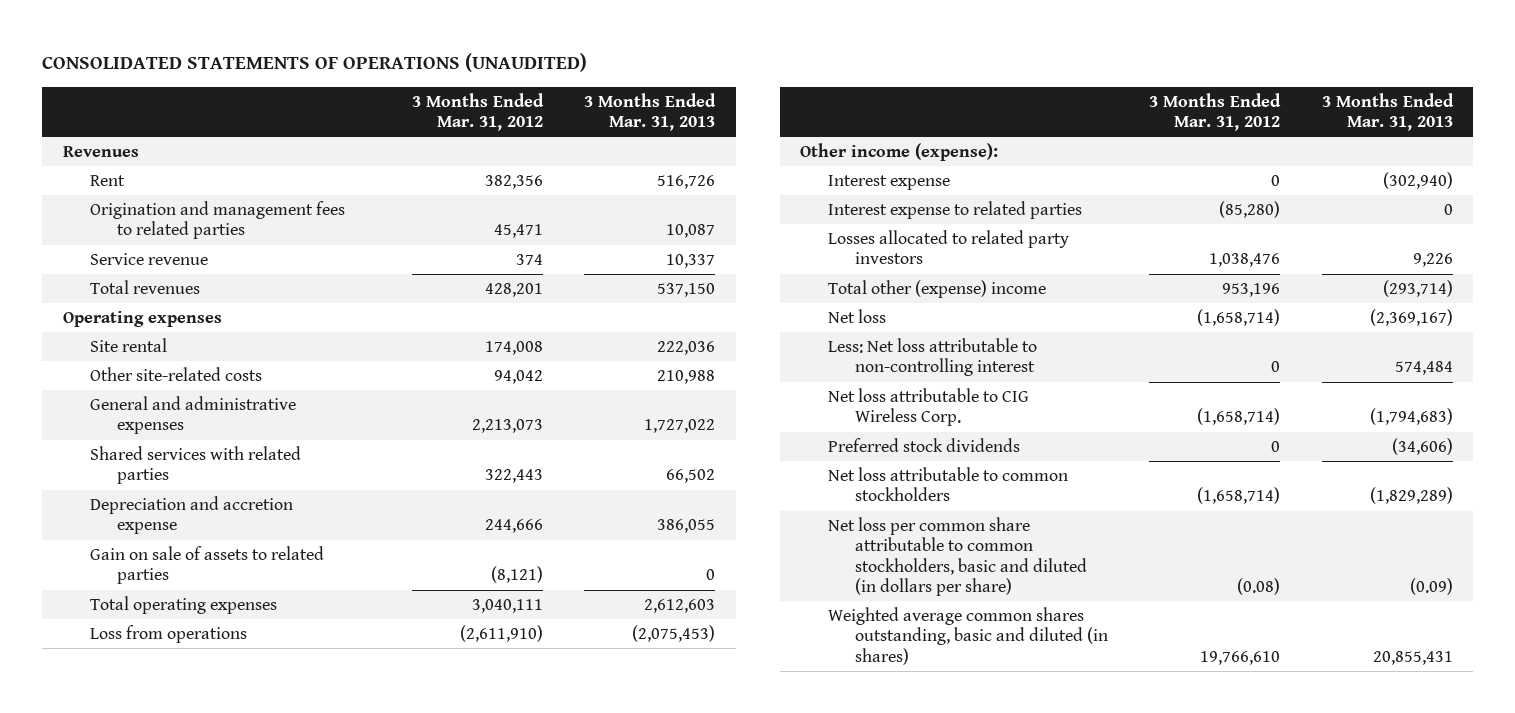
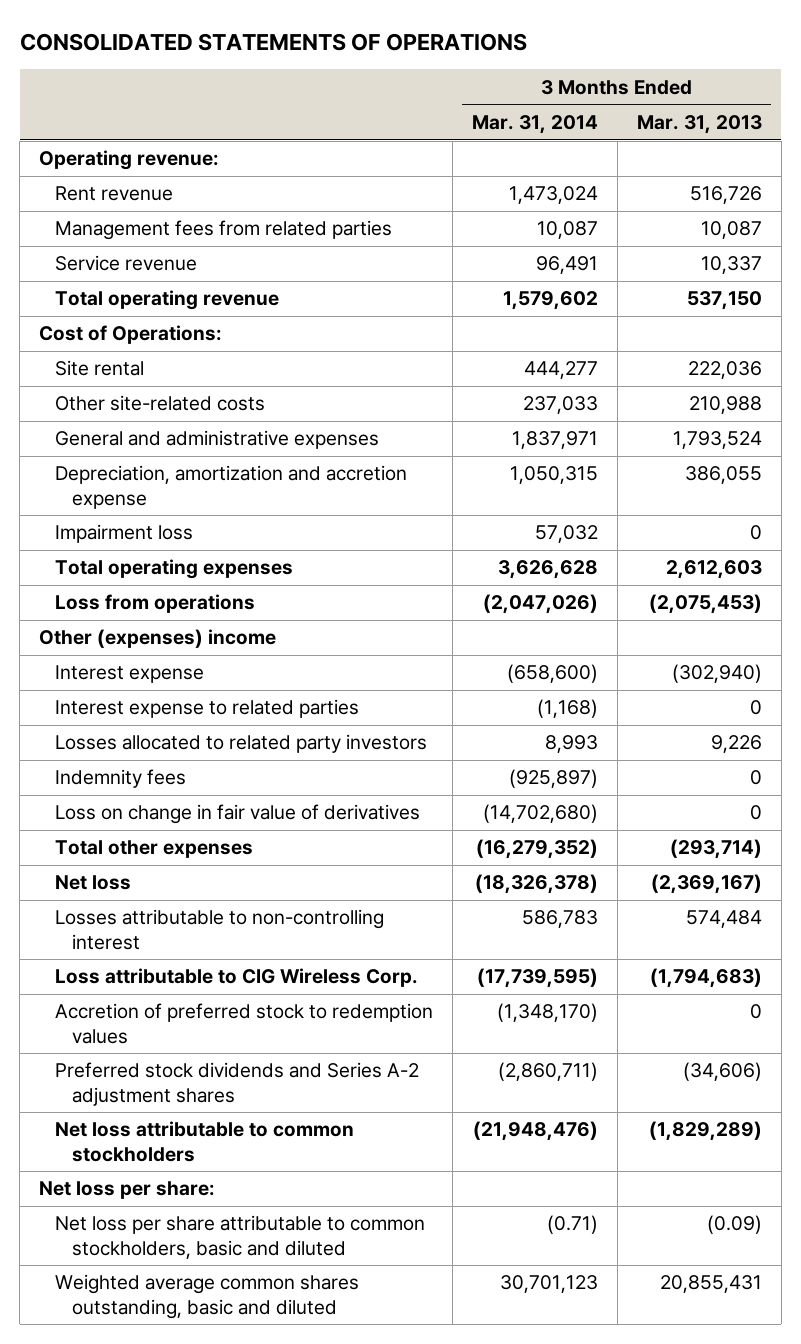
- CONSOLIDATED STATEMENTS OF OPERATIONS (UNAUDITED)
+ CONSOLIDATED STATEMENTS OF OPERATIONS
- | 3 Months Ended Mar. 31, 2012 | 3 Months Ended Mar. 31, 2013
+ | 3 Months Ended Mar. 31, 2014 | 3 Months Ended Mar. 31, 2013
- Revenues
- Rent | 382,356 | 516,726
- Origination and management fees to related parties | 45,471 | 10,087
+ Operating revenue:
+ Rent revenue | 1,473,024 | 516,726
+ Management fees from related parties | 10,087 | 10,087
- Total revenues | 428,201 | 537,150
- Operating expenses
+ Total operating revenue | 1,579,602 | 537,150
+ Cost of Operations:
- General and administrative expenses | 2,213,073 | 1,727,022
- Shared services with related parties | 322,443 | 66,502
- Depreciation and accretion expense | 244,666 | 386,055
- Gain on sale of assets to related parties | (8,121) | 0
+ General and administrative expenses | 1,837,971 | 1,793,524
+ Depreciation, amortization and accretion expense | 1,050,315 | 386,055
+ Impairment loss | 57,032 | 0
- Other income (expense):
+ Other (expenses) income
- Total other (expense) income | 953,196 | (293,714)
+ Indemnity fees | (925,897) | 0
+ Loss on change in fair value of derivatives | (14,702,680) | 0
+ Total other expenses | (16,279,352) | (293,714)
- Less: Net loss attributable to non-controlling interest | 0 | 574,484
- Net loss attributable to CIG Wireless Corp. | (1,658,714) | (1,794,683)
- Preferred stock dividends | 0 | (34,606)
+ Losses attributable to non-controlling interest | 586,783 | 574,484
+ Loss attributable to CIG Wireless Corp. | (17,739,595) | (1,794,683)
+ Accretion of preferred stock to redemption values | (1,348,170) | 0
+ Preferred stock dividends and Series A-2 adjustment shares | (2,860,711) | (34,606)
- Net loss per common share attributable to common stockholders, basic and diluted (in dollars per share) | (0.08) | (0.09)
- Weighted average common shares outstanding, basic and diluted (in shares) | 19,766,610 | 20,855,431
+ Net loss per share:
+ Net loss per share attributable to common stockholders, basic and diluted | (0.71) | (0.09)
+ Weighted average common shares outstanding, basic and diluted | 30,701,123 | 20,855,431

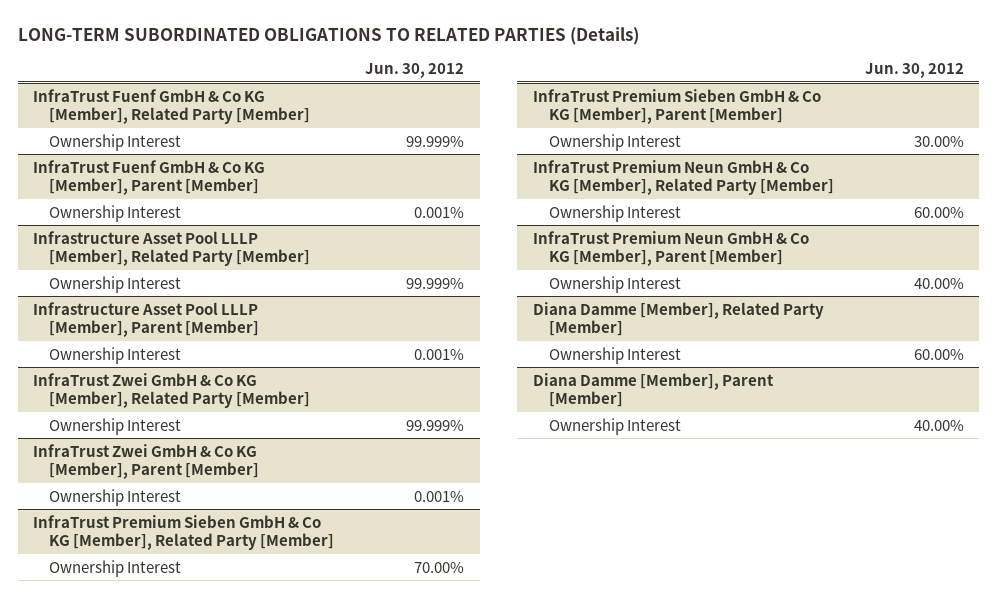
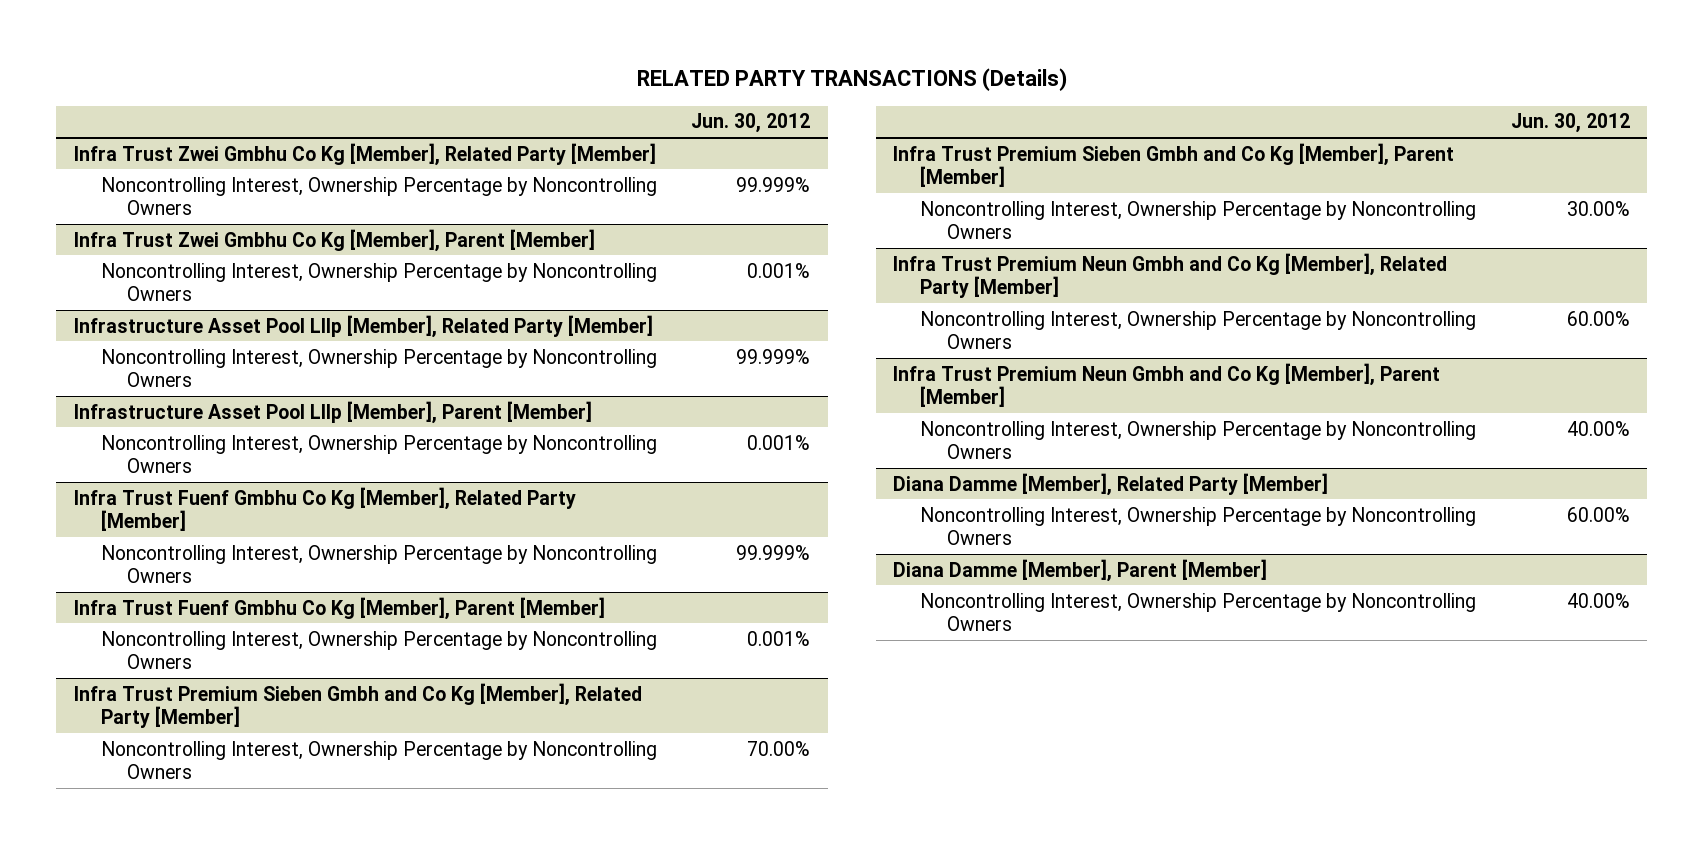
- LONG-TERM SUBORDINATED OBLIGATIONS TO RELATED PARTIES (Details)
+ RELATED PARTY TRANSACTIONS (Details)
- InfraTrust Fuenf GmbH & Co KG [Member], Related Party [Member]
- Ownership Interest | 99.999%
- InfraTrust Fuenf GmbH & Co KG [Member], Parent [Member]
- Ownership Interest | 0.001%
- Infrastructure Asset Pool LLLP [Member], Related Party [Member]
- Ownership Interest | 99.999%
- Infrastructure Asset Pool LLLP [Member], Parent [Member]
- Ownership Interest | 0.001%
- InfraTrust Zwei GmbH & Co KG [Member], Related Party [Member]
- Ownership Interest | 99.999%
- InfraTrust Zwei GmbH & Co KG [Member], Parent [Member]
- Ownership Interest | 0.001%
- InfraTrust Premium Sieben GmbH & Co KG [Member], Related Party [Member]
- Ownership Interest | 70.00%
- InfraTrust Premium Sieben GmbH & Co KG [Member], Parent [Member]
- Ownership Interest | 30.00%
- InfraTrust Premium Neun GmbH & Co KG [Member], Related Party [Member]
- Ownership Interest | 60.00%
- InfraTrust Premium Neun GmbH & Co KG [Member], Parent [Member]
- Ownership Interest | 40.00%
+ Infra Trust Zwei Gmbhu Co Kg [Member], Related Party [Member]
+ Noncontrolling Interest, Ownership Percentage by Noncontrolling Owners | 99.999%
+ Infra Trust Zwei Gmbhu Co Kg [Member], Parent [Member]
+ Noncontrolling Interest, Ownership Percentage by Noncontrolling Owners | 0.001%
+ Infrastructure Asset Pool Lllp [Member], Related Party [Member]
+ Noncontrolling Interest, Ownership Percentage by Noncontrolling Owners | 99.999%
+ Infrastructure Asset Pool Lllp [Member], Parent [Member]
+ Noncontrolling Interest, Ownership Percentage by Noncontrolling Owners | 0.001%
+ Infra Trust Fuenf Gmbhu Co Kg [Member], Related Party [Member]
+ Noncontrolling Interest, Ownership Percentage by Noncontrolling Owners | 99.999%
+ Infra Trust Fuenf Gmbhu Co Kg [Member], Parent [Member]
+ Noncontrolling Interest, Ownership Percentage by Noncontrolling Owners | 0.001%
+ Infra Trust Premium Sieben Gmbh and Co Kg [Member], Related Party [Member]
+ Noncontrolling Interest, Ownership Percentage by Noncontrolling Owners | 70.00%
+ Infra Trust Premium Sieben Gmbh and Co Kg [Member], Parent [Member]
+ Noncontrolling Interest, Ownership Percentage by Noncontrolling Owners | 30.00%
+ Infra Trust Premium Neun Gmbh and Co Kg [Member], Related Party [Member]
+ Noncontrolling Interest, Ownership Percentage by Noncontrolling Owners | 60.00%
+ Infra Trust Premium Neun Gmbh and Co Kg [Member], Parent [Member]
+ Noncontrolling Interest, Ownership Percentage by Noncontrolling Owners | 40.00%
@ Diana Damme [Member], Related Party [Member]
- Ownership Interest | 60.00%
+ Noncontrolling Interest, Ownership Percentage by Noncontrolling Owners | 60.00%
@ Diana Damme [Member], Parent [Member]
- Ownership Interest | 40.00%
+ Noncontrolling Interest, Ownership Percentage by Noncontrolling Owners | 40.00%

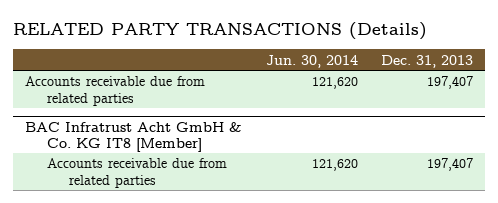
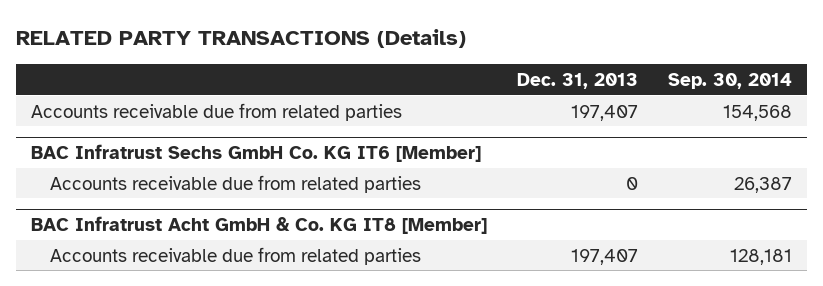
- | Jun. 30, 2014 | Dec. 31, 2013
+ | Dec. 31, 2013 | Sep. 30, 2014
+ BAC Infratrust Sechs GmbH Co. KG IT6 [Member]
+ Accounts receivable due from related parties | 0 | 26,387

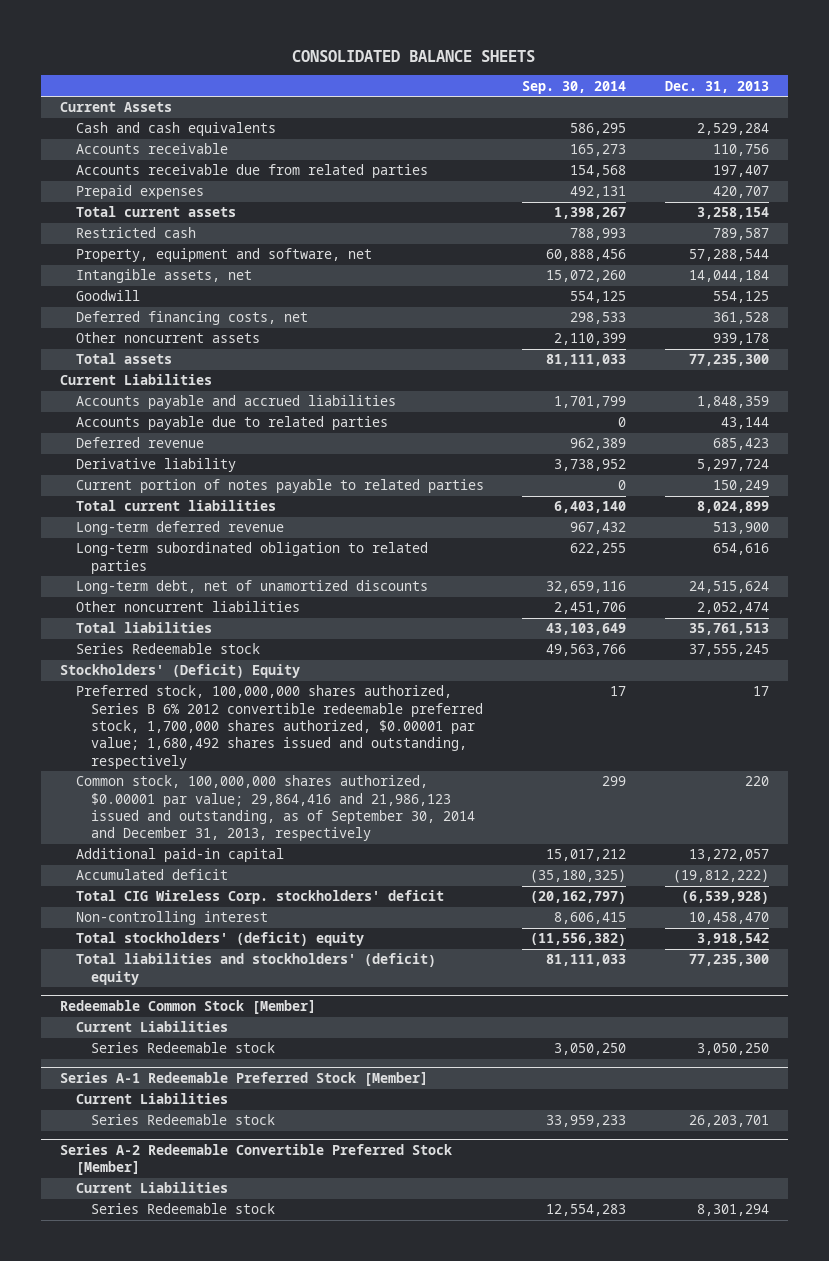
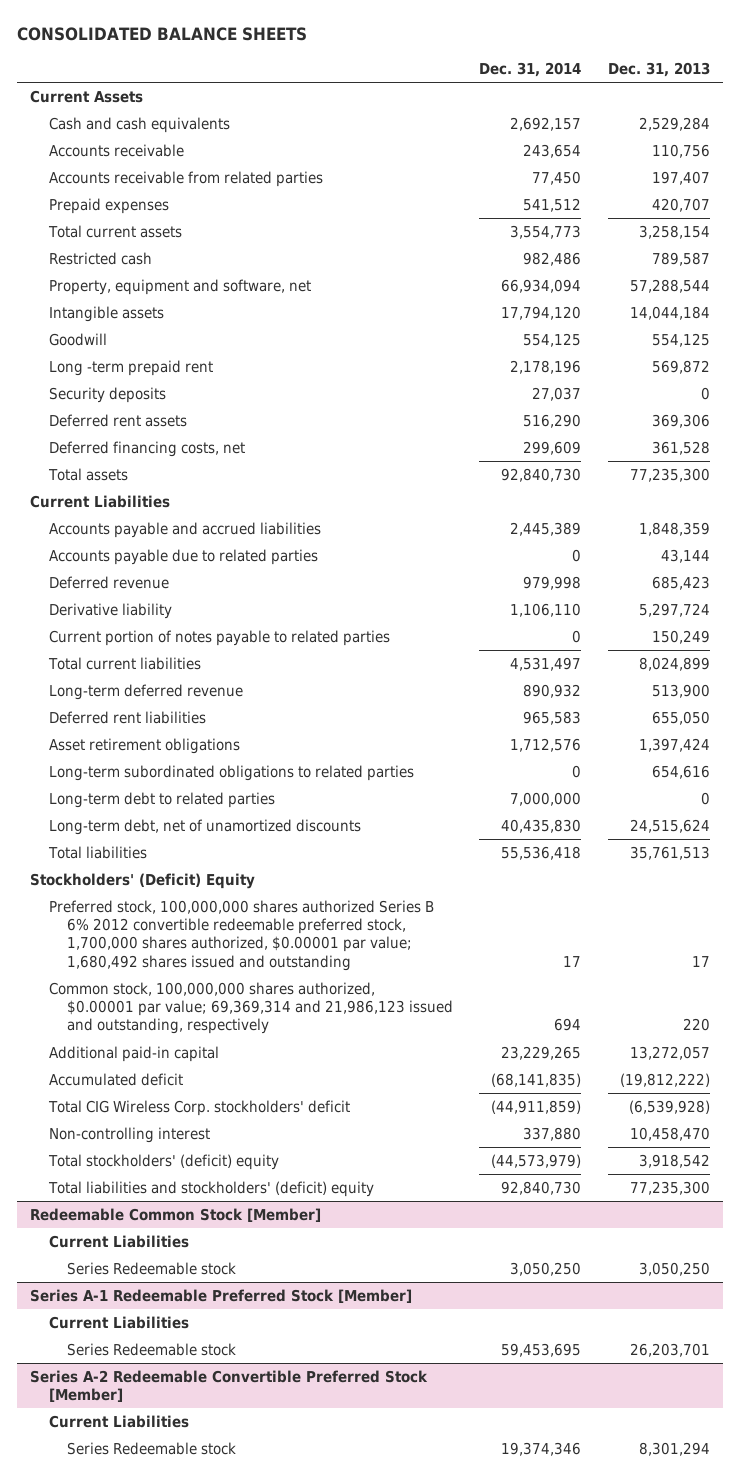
- | Sep. 30, 2014 | Dec. 31, 2013
+ | Dec. 31, 2014 | Dec. 31, 2013
- Accounts receivable due from related parties | 154,568 | 197,407
+ Accounts receivable from related parties | 77,450 | 197,407
- Intangible assets, net | 15,072,260 | 14,044,184
+ Intangible assets | 17,794,120 | 14,044,184
+ Long -term prepaid rent | 2,178,196 | 569,872
+ Security deposits | 27,037 | 0
+ Deferred rent assets | 516,290 | 369,306
- Other noncurrent assets | 2,110,399 | 939,178
- Long-term subordinated obligation to related parties | 622,255 | 654,616
+ Deferred rent liabilities | 965,583 | 655,050
+ Asset retirement obligations | 1,712,576 | 1,397,424
+ Long-term subordinated obligations to related parties | 0 | 654,616
+ Long-term debt to related parties | 7,000,000 | 0
- Other noncurrent liabilities | 2,451,706 | 2,052,474
- Series Redeemable stock | 49,563,766 | 37,555,245
- Preferred stock, 100,000,000 shares authorized, Series B 6% 2012 convertible redeemable preferred stock, 1,700,000 shares authorized, $0.00001 par value; 1,680,492 shares issued and outstanding, respectively | 17 | 17
- Common stock, 100,000,000 shares authorized, $0.00001 par value; 29,864,416 and 21,986,123 issued and outstanding, as of September 30, 2014 and December 31, 2013, respectively | 299 | 220
+ Preferred stock, 100,000,000 shares authorized Series B 6% 2012 convertible redeemable preferred stock, 1,700,000 shares authorized, $0.00001 par value; 1,680,492 shares issued and outstanding | 17 | 17
+ Common stock, 100,000,000 shares authorized, $0.00001 par value; 69,369,314 and 21,986,123 issued and outstanding, respectively | 694 | 220

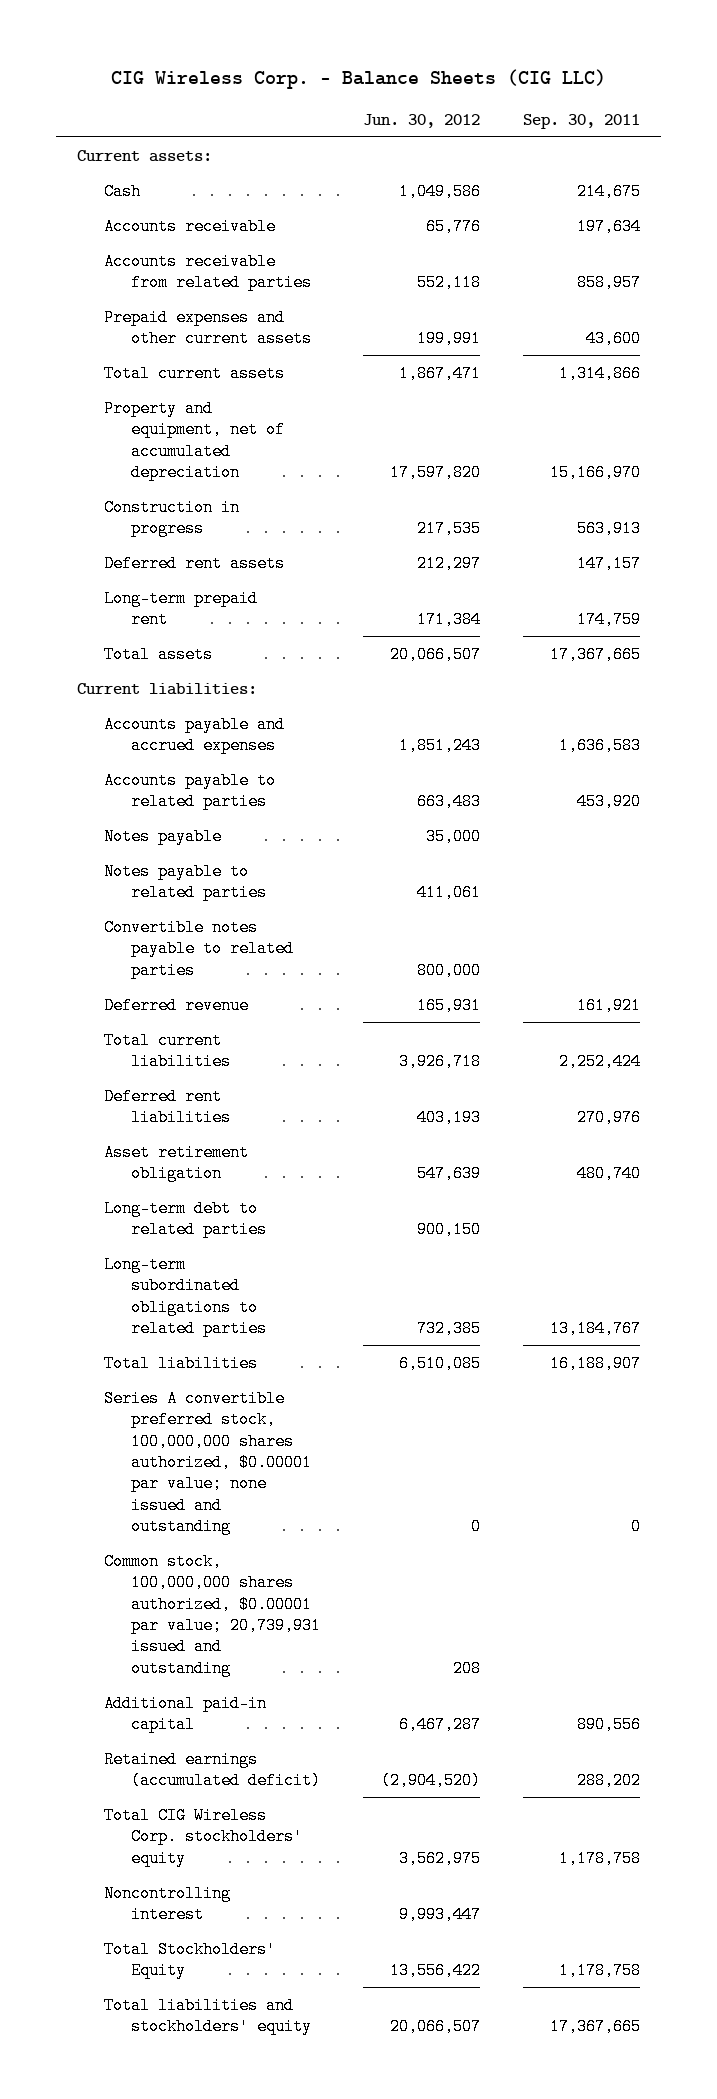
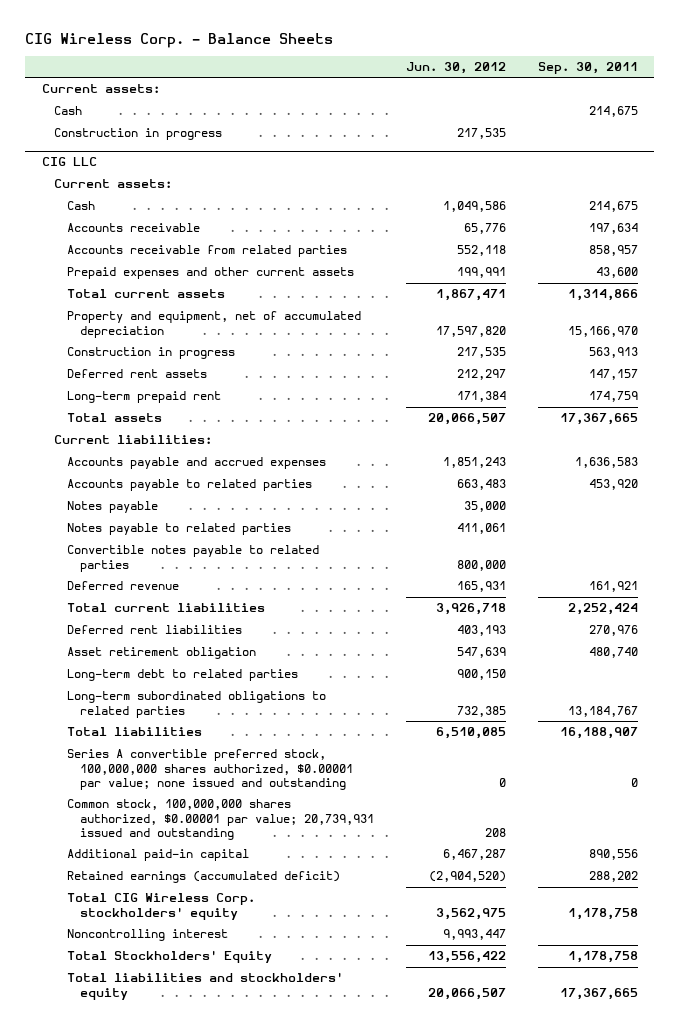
- CIG Wireless Corp. - Balance Sheets (CIG LLC)
+ CIG Wireless Corp. - Balance Sheets
+ Cash | | 214,675
+ Construction in progress | 217,535 |
+ CIG LLC
+ Current assets:

